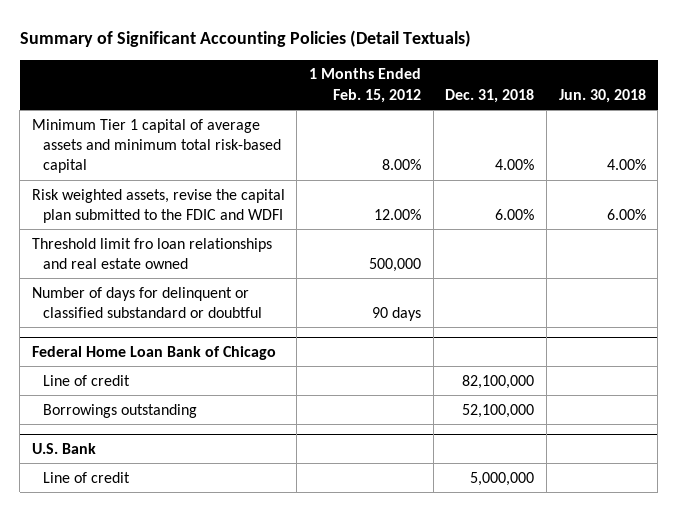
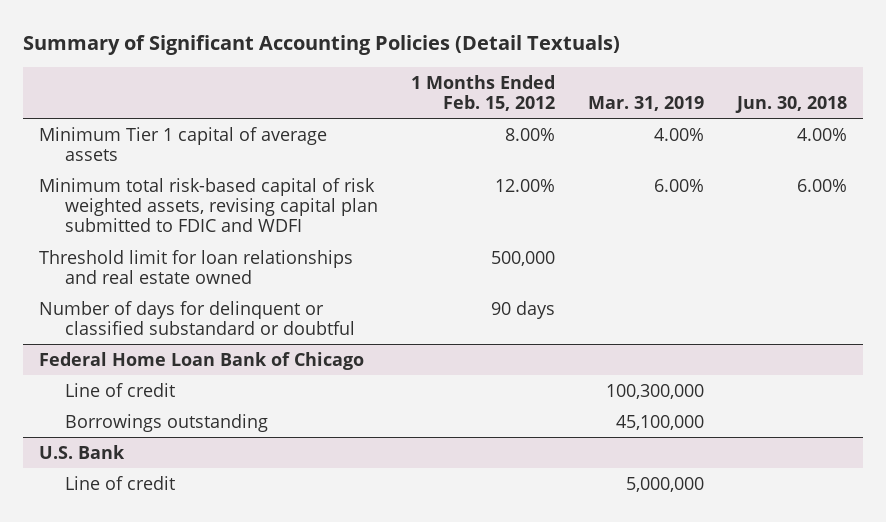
- | 1 Months Ended Feb. 15, 2012 | Dec. 31, 2018 | Jun. 30, 2018
+ | 1 Months Ended Feb. 15, 2012 | Mar. 31, 2019 | Jun. 30, 2018
- Minimum Tier 1 capital of average assets and minimum total risk-based capital | 8.00% | 4.00% | 4.00%
- Risk weighted assets, revise the capital plan submitted to the FDIC and WDFI | 12.00% | 6.00% | 6.00%
- Threshold limit fro loan relationships and real estate owned | 500,000 | |
+ Minimum Tier 1 capital of average assets | 8.00% | 4.00% | 4.00%
+ Minimum total risk-based capital of risk weighted assets, revising capital plan submitted to FDIC and WDFI | 12.00% | 6.00% | 6.00%
+ Threshold limit for loan relationships and real estate owned | 500,000 | |

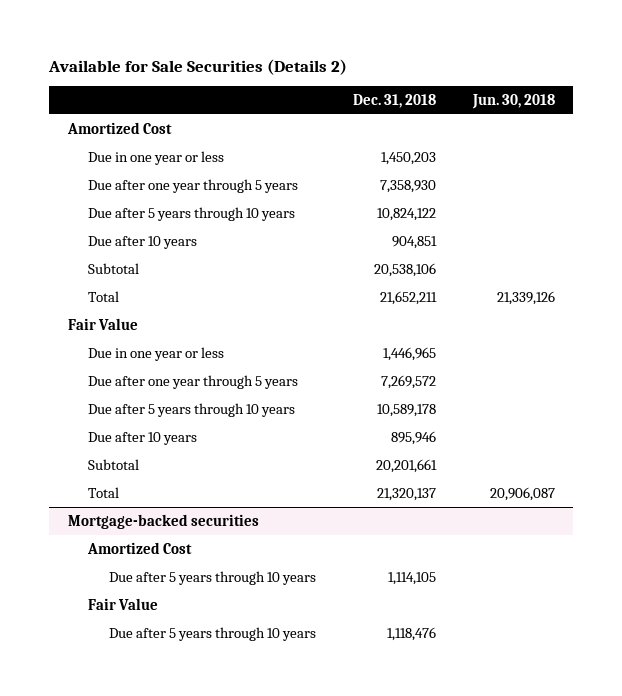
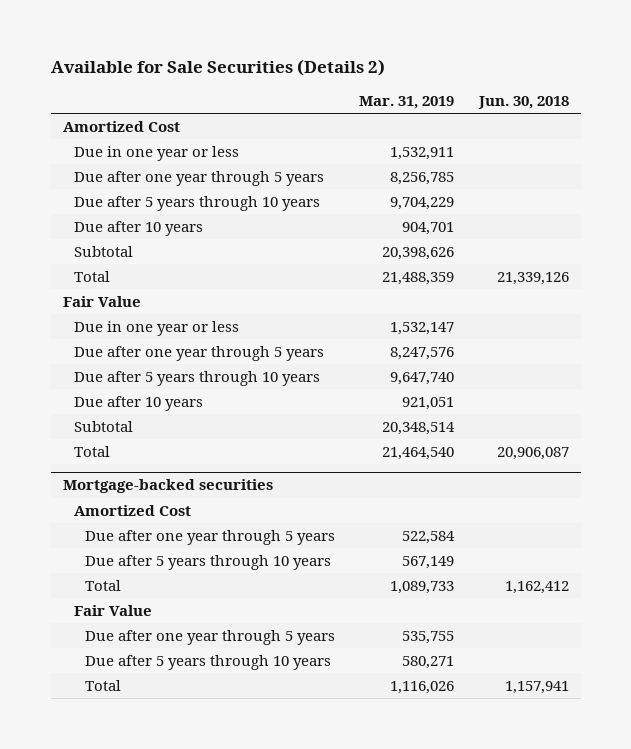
- | Dec. 31, 2018 | Jun. 30, 2018
+ | Mar. 31, 2019 | Jun. 30, 2018
@ Mortgage-backed securities
+ Due after one year through 5 years | 522,584 |
+ Total | 1,089,733 | 1,162,412
+ Due after one year through 5 years | 535,755 |
+ Total | 1,116,026 | 1,157,941

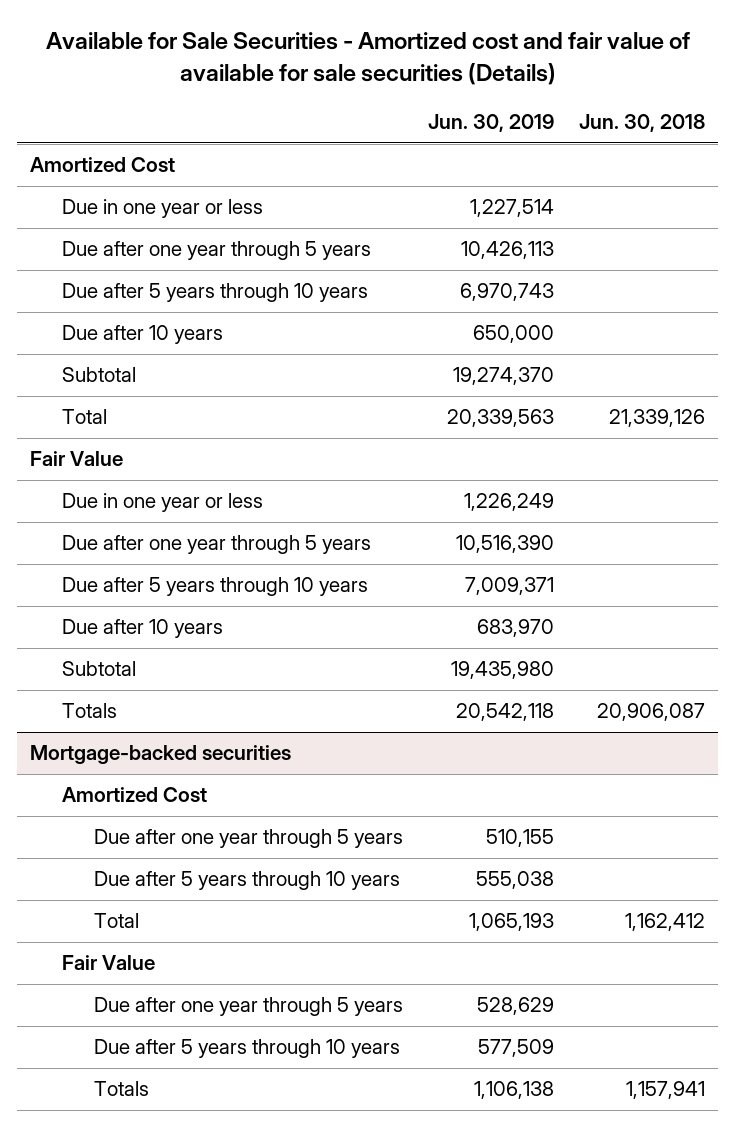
- Available for Sale Securities (Details 2)
+ Available for Sale Securities - Amortized cost and fair value of available for sale securities (Details)
- | Mar. 31, 2019 | Jun. 30, 2018
+ | Jun. 30, 2019 | Jun. 30, 2018
- Total | 21,464,540 | 20,906,087
+ Totals | 20,542,118 | 20,906,087
@ Mortgage-backed securities
- Total | 1,116,026 | 1,157,941
+ Totals | 1,106,138 | 1,157,941

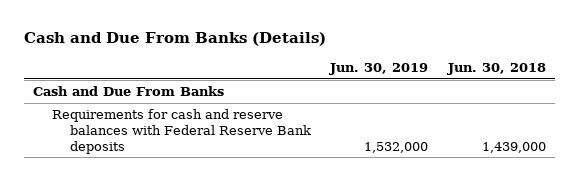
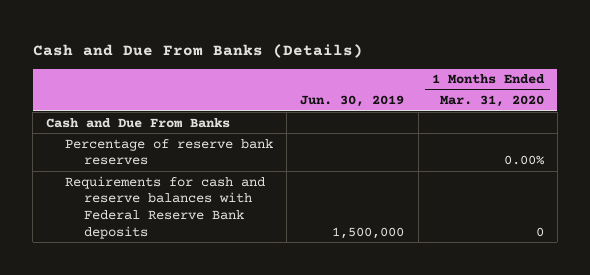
- | Jun. 30, 2019 | Jun. 30, 2018
+ | Jun. 30, 2019 | 1 Months Ended Mar. 31, 2020
- Requirements for cash and reserve balances with Federal Reserve Bank deposits | 1,532,000 | 1,439,000
+ Percentage of reserve bank reserves | | 0.00%
+ Requirements for cash and reserve balances with Federal Reserve Bank deposits | 1,500,000 | 0

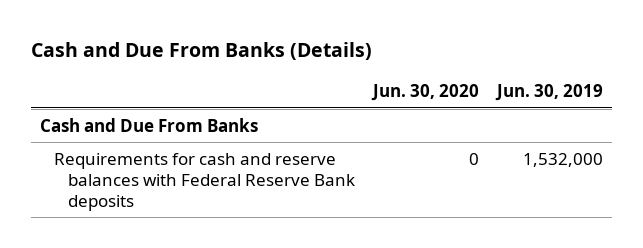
- | Jun. 30, 2019 | 1 Months Ended Mar. 31, 2020
+ | Jun. 30, 2020 | Jun. 30, 2019
- Percentage of reserve bank reserves | | 0.00%
- Requirements for cash and reserve balances with Federal Reserve Bank deposits | 1,500,000 | 0
+ Requirements for cash and reserve balances with Federal Reserve Bank deposits | 0 | 1,532,000

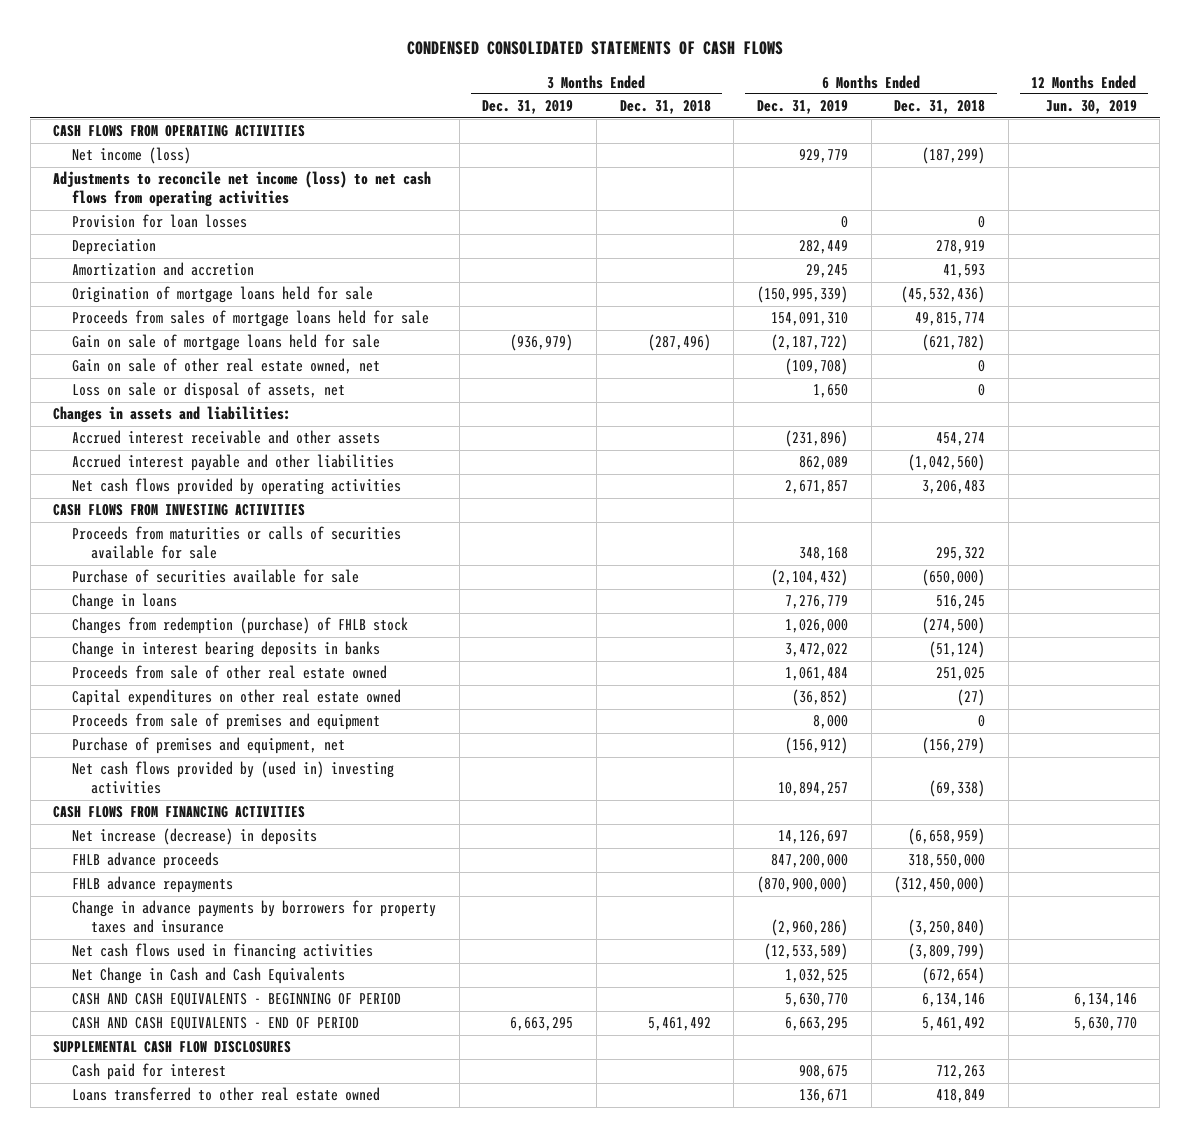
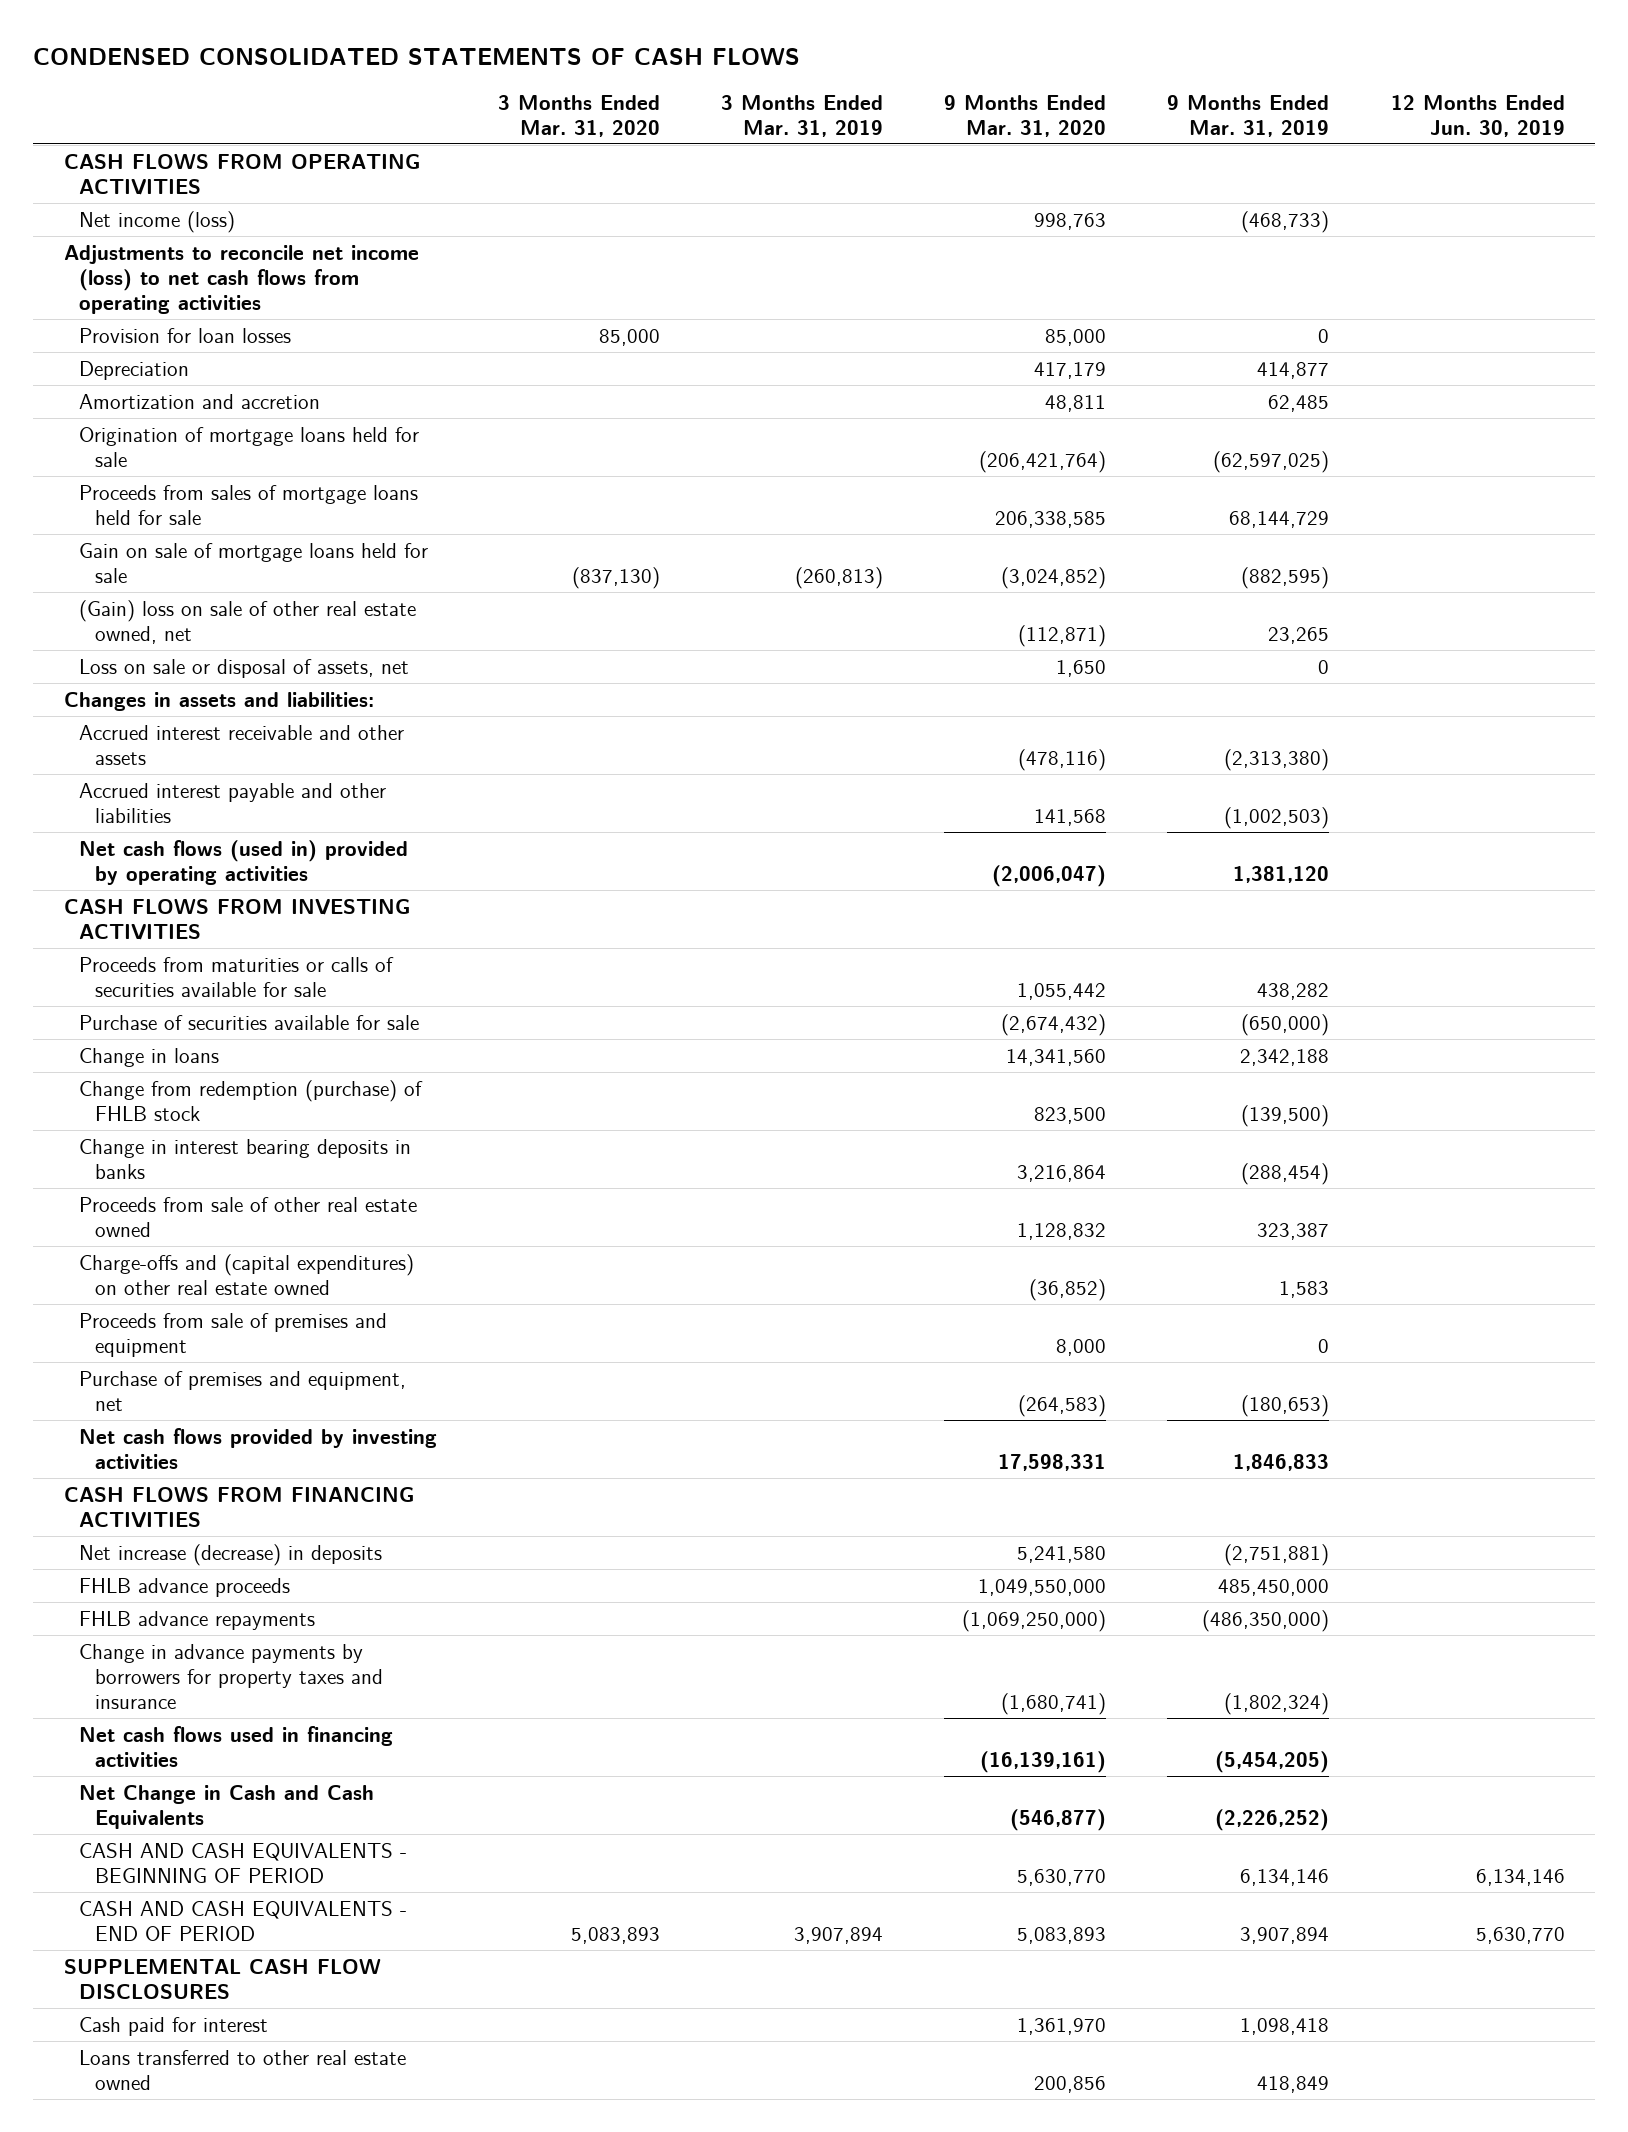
- | 3 Months Ended Dec. 31, 2019 | 3 Months Ended Dec. 31, 2018 | 6 Months Ended Dec. 31, 2019 | 6 Months Ended Dec. 31, 2018 | 12 Months Ended Jun. 30, 2019
+ | 3 Months Ended Mar. 31, 2020 | 3 Months Ended Mar. 31, 2019 | 9 Months Ended Mar. 31, 2020 | 9 Months Ended Mar. 31, 2019 | 12 Months Ended Jun. 30, 2019
- Gain on sale of other real estate owned, net | | | (109,708) | 0 |
+ (Gain) loss on sale of other real estate owned, net | | | (112,871) | 23,265 |
- Net cash flows provided by operating activities | | | 2,671,857 | 3,206,483 |
+ Net cash flows (used in) provided by operating activities | | | (2,006,047) | 1,381,120 |
- Changes from redemption (purchase) of FHLB stock | | | 1,026,000 | (274,500) |
+ Change from redemption (purchase) of FHLB stock | | | 823,500 | (139,500) |
- Capital expenditures on other real estate owned | | | (36,852) | (27) |
+ Charge-offs and (capital expenditures) on other real estate owned | | | (36,852) | 1,583 |
- Net cash flows provided by (used in) investing activities | | | 10,894,257 | (69,338) |
+ Net cash flows provided by investing activities | | | 17,598,331 | 1,846,833 |

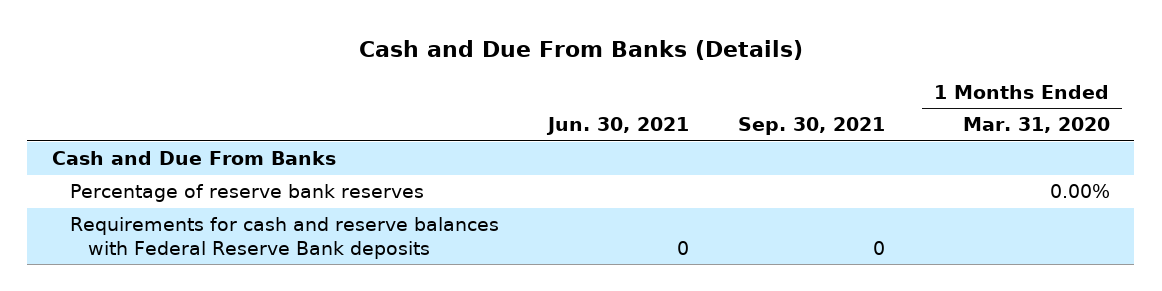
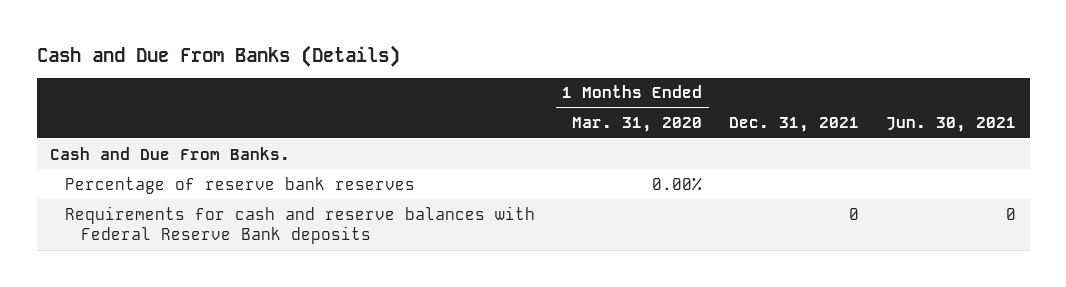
- | Jun. 30, 2021 | Sep. 30, 2021 | 1 Months Ended Mar. 31, 2020
+ | 1 Months Ended Mar. 31, 2020 | Dec. 31, 2021 | Jun. 30, 2021
- Cash and Due From Banks
+ Cash and Due From Banks.

